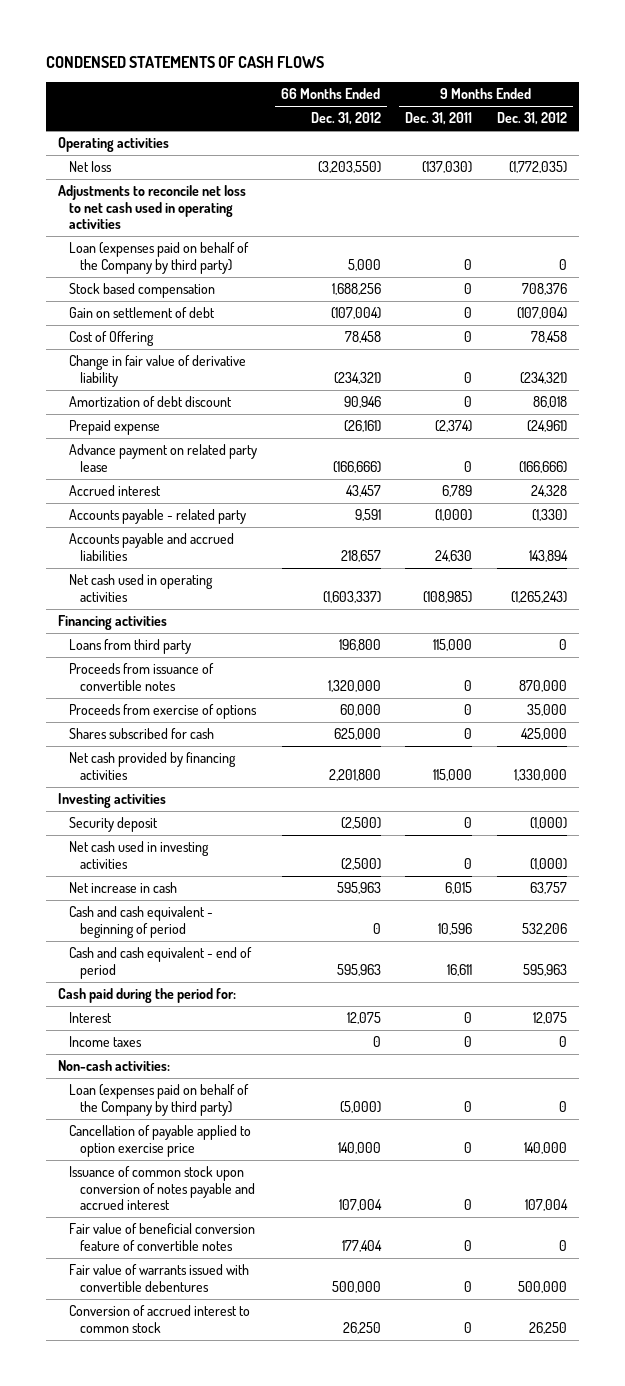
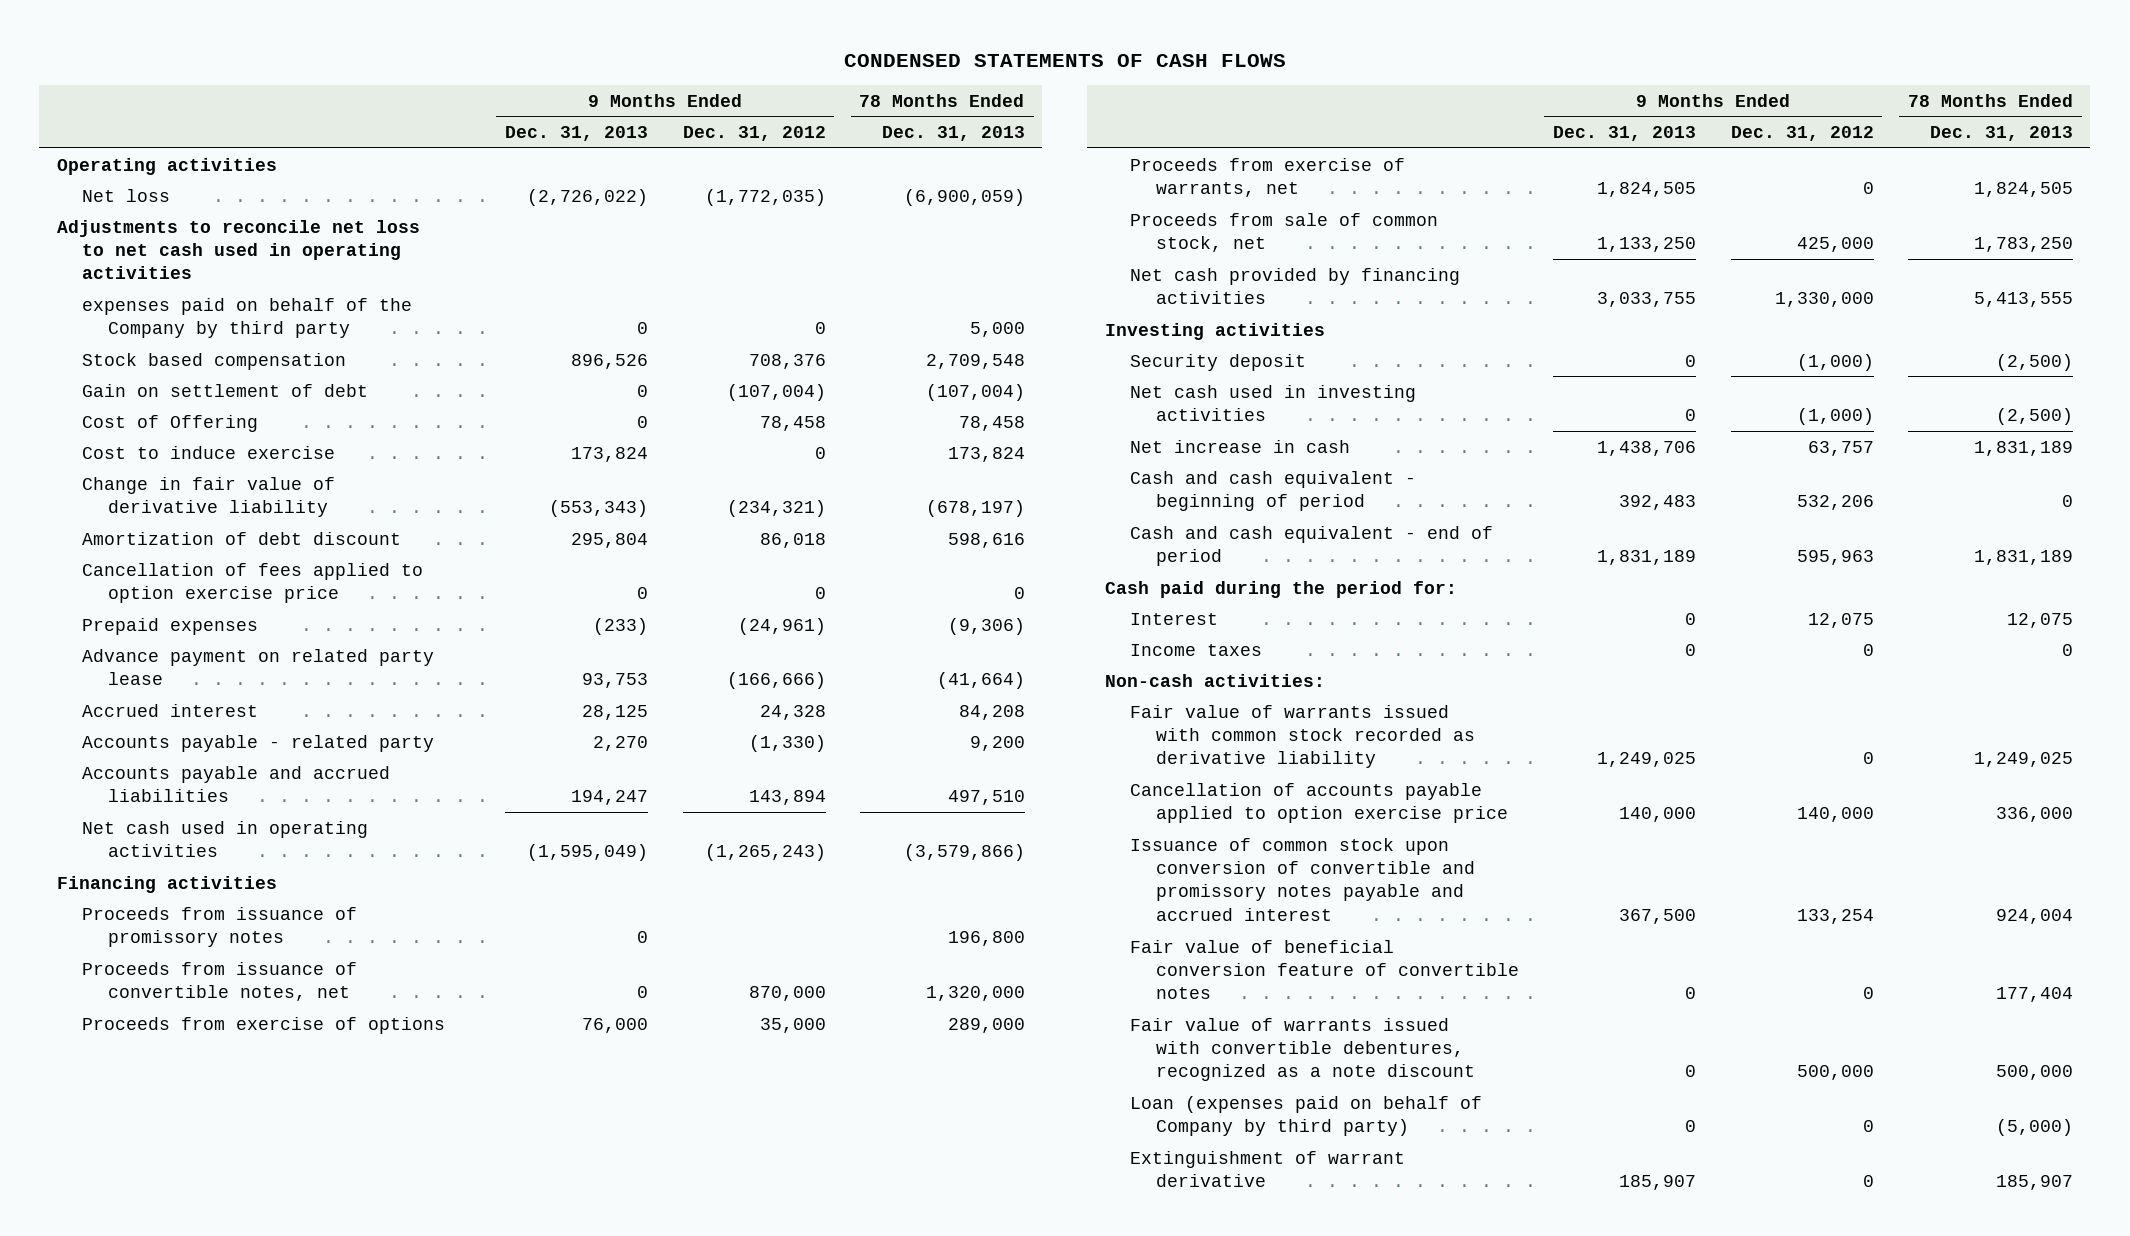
- | 66 Months Ended Dec. 31, 2012 | 9 Months Ended Dec. 31, 2011 | 9 Months Ended Dec. 31, 2012
+ | 9 Months Ended Dec. 31, 2013 | 9 Months Ended Dec. 31, 2012 | 78 Months Ended Dec. 31, 2013
- Loan (expenses paid on behalf of the Company by third party) | 5,000 | 0 | 0
+ expenses paid on behalf of the Company by third party | 0 | 0 | 5,000
+ Cost to induce exercise | 173,824 | 0 | 173,824
- Prepaid expense | (26,161) | (2,374) | (24,961)
+ Cancellation of fees applied to option exercise price | 0 | 0 | 0
+ Prepaid expenses | (233) | (24,961) | (9,306)
- Loans from third party | 196,800 | 115,000 | 0
- Proceeds from issuance of convertible notes | 1,320,000 | 0 | 870,000
+ Proceeds from issuance of promissory notes | 0 | | 196,800
+ Proceeds from issuance of convertible notes, net | 0 | 870,000 | 1,320,000
- Shares subscribed for cash | 625,000 | 0 | 425,000
+ Proceeds from exercise of warrants, net | 1,824,505 | 0 | 1,824,505
+ Proceeds from sale of common stock, net | 1,133,250 | 425,000 | 1,783,250
- Loan (expenses paid on behalf of the Company by third party) | (5,000) | 0 | 0
- Cancellation of payable applied to option exercise price | 140,000 | 0 | 140,000
- Issuance of common stock upon conversion of notes payable and accrued interest | 107,004 | 0 | 107,004
+ Fair value of warrants issued with common stock recorded as derivative liability | 1,249,025 | 0 | 1,249,025
+ Cancellation of accounts payable applied to option exercise price | 140,000 | 140,000 | 336,000
+ Issuance of common stock upon conversion of convertible and promissory notes payable and accrued interest | 367,500 | 133,254 | 924,004
- Fair value of warrants issued with convertible debentures | 500,000 | 0 | 500,000
- Conversion of accrued interest to common stock | 26,250 | 0 | 26,250
+ Fair value of warrants issued with convertible debentures, recognized as a note discount | 0 | 500,000 | 500,000
+ Loan (expenses paid on behalf of Company by third party) | 0 | 0 | (5,000)
+ Extinguishment of warrant derivative | 185,907 | 0 | 185,907

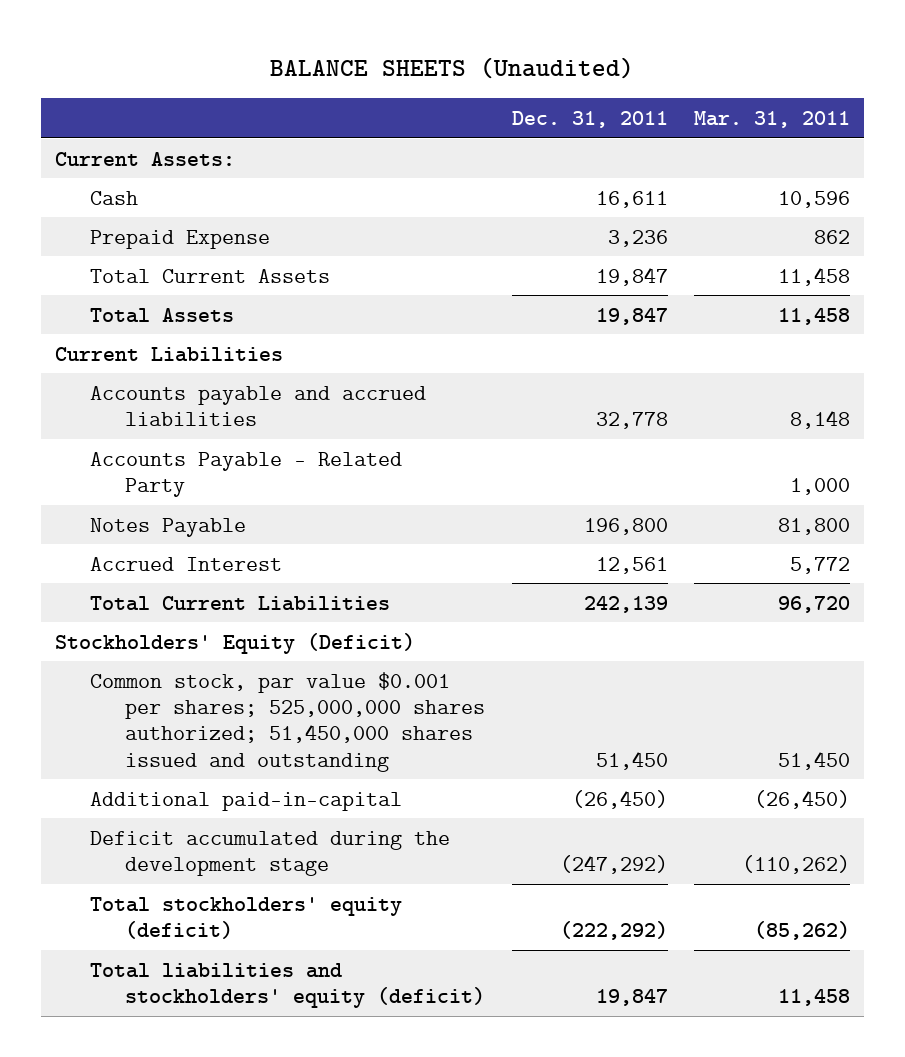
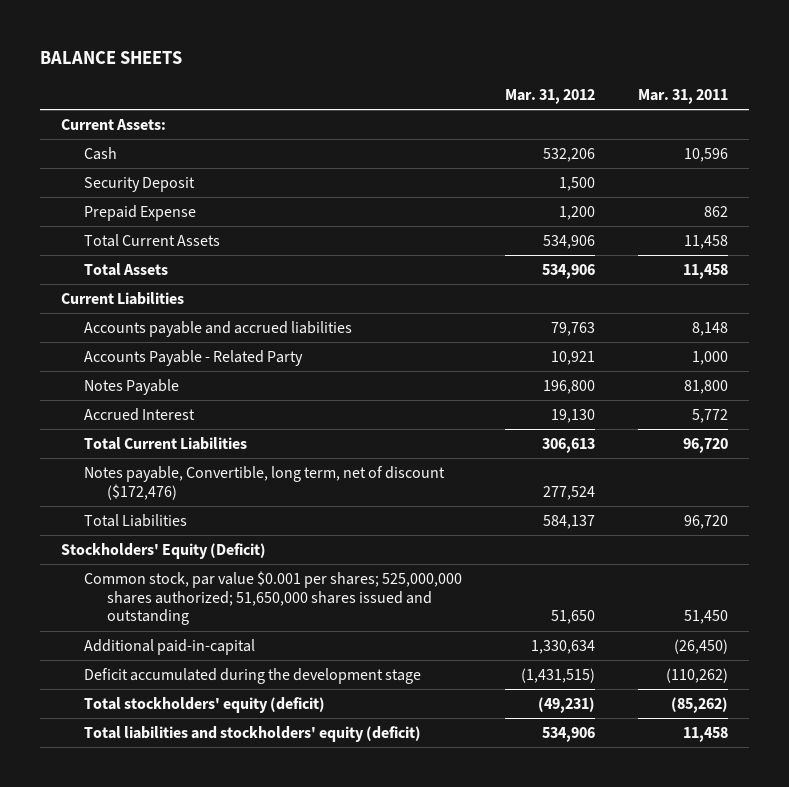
- BALANCE SHEETS (Unaudited)
+ BALANCE SHEETS
- | Dec. 31, 2011 | Mar. 31, 2011
+ | Mar. 31, 2012 | Mar. 31, 2011
+ Security Deposit | 1,500 |
+ Notes payable, Convertible, long term, net of discount ($172,476) | 277,524 |
+ Total Liabilities | 584,137 | 96,720
- Common stock, par value $0.001 per shares; 525,000,000 shares authorized; 51,450,000 shares issued and outstanding | 51,450 | 51,450
+ Common stock, par value $0.001 per shares; 525,000,000 shares authorized; 51,650,000 shares issued and outstanding | 51,650 | 51,450

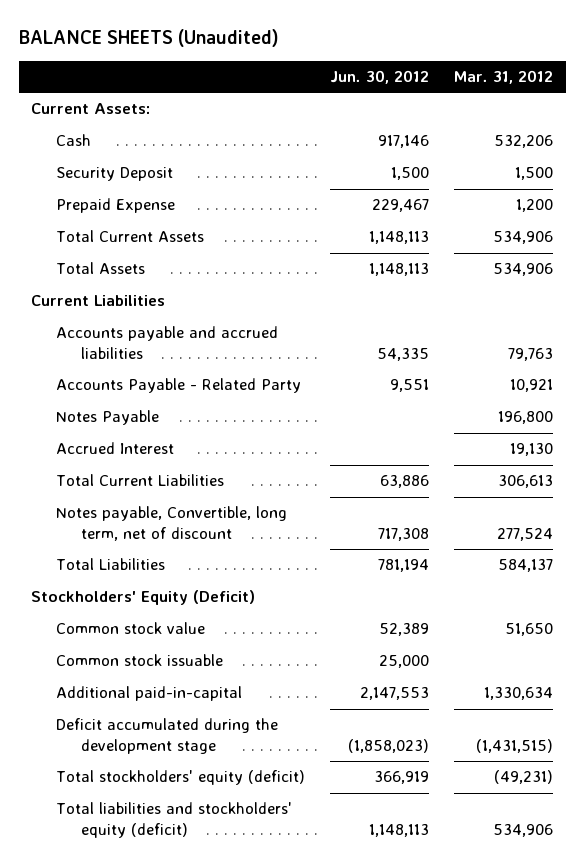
- BALANCE SHEETS
+ BALANCE SHEETS (Unaudited)
- | Mar. 31, 2012 | Mar. 31, 2011
+ | Jun. 30, 2012 | Mar. 31, 2012
- Notes payable, Convertible, long term, net of discount ($172,476) | 277,524 |
+ Notes payable, Convertible, long term, net of discount | 717,308 | 277,524
- Common stock, par value $0.001 per shares; 525,000,000 shares authorized; 51,650,000 shares issued and outstanding | 51,650 | 51,450
+ Common stock value | 52,389 | 51,650
+ Common stock issuable | 25,000 |

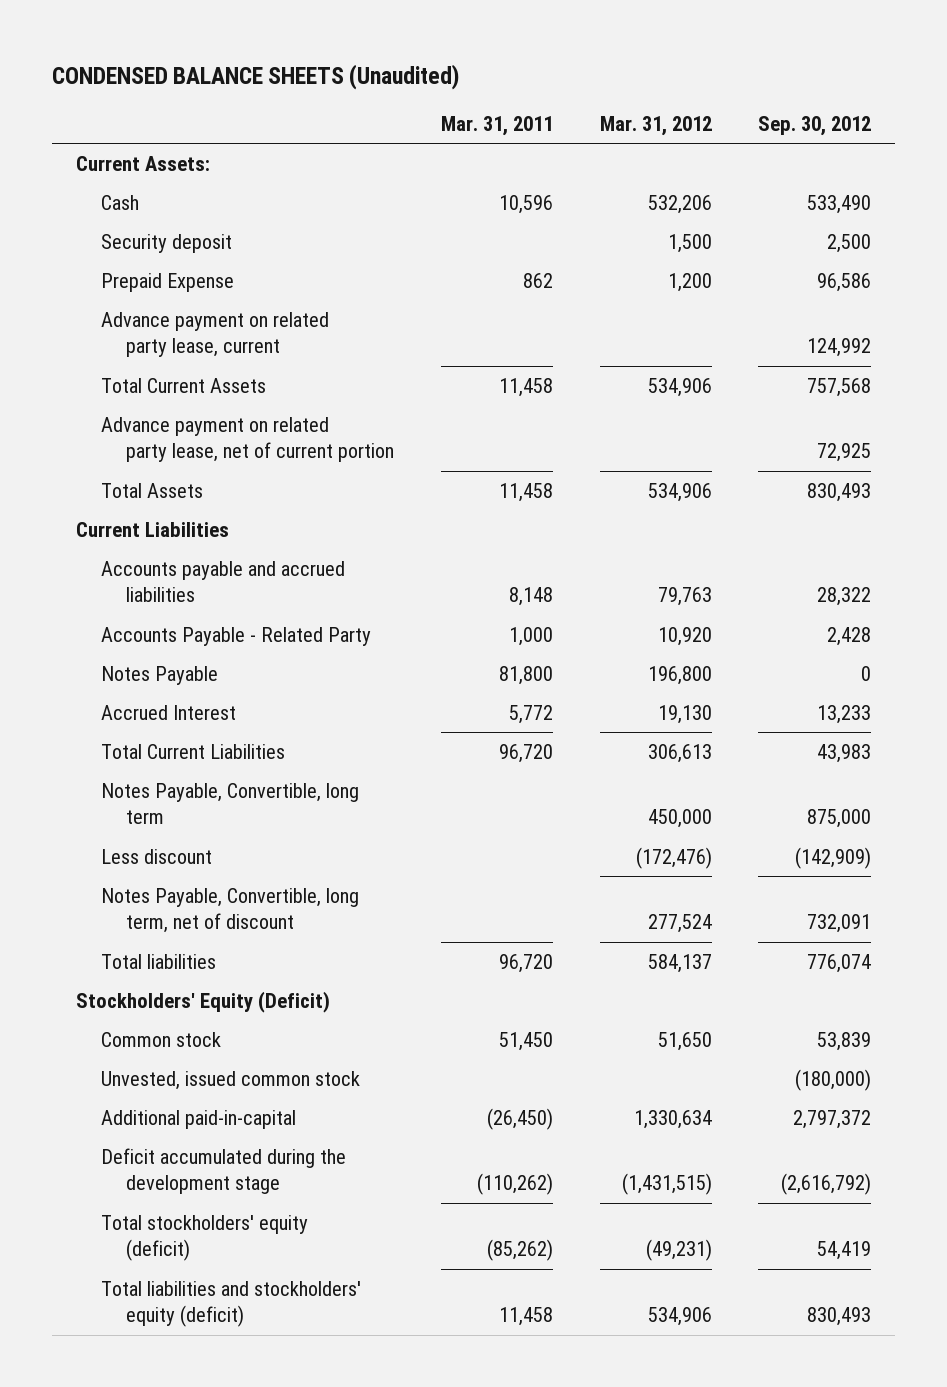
- BALANCE SHEETS (Unaudited)
+ CONDENSED BALANCE SHEETS (Unaudited)
- | Jun. 30, 2012 | Mar. 31, 2012
+ | Mar. 31, 2011 | Mar. 31, 2012 | Sep. 30, 2012
- Security Deposit | 1,500 | 1,500
+ Security deposit | | 1,500 | 2,500
+ Advance payment on related party lease, current | | | 124,992
+ Advance payment on related party lease, net of current portion | | | 72,925
- Accounts Payable - Related Party | 9,551 | 10,921
+ Accounts Payable - Related Party | 1,000 | 10,920 | 2,428
- Notes payable, Convertible, long term, net of discount | 717,308 | 277,524
- Total Liabilities | 781,194 | 584,137
+ Notes Payable, Convertible, long term | | 450,000 | 875,000
+ Less discount | | (172,476) | (142,909)
+ Notes Payable, Convertible, long term, net of discount | | 277,524 | 732,091
+ Total liabilities | 96,720 | 584,137 | 776,074
- Common stock value | 52,389 | 51,650
- Common stock issuable | 25,000 |
+ Common stock | 51,450 | 51,650 | 53,839
+ Unvested, issued common stock | | | (180,000)

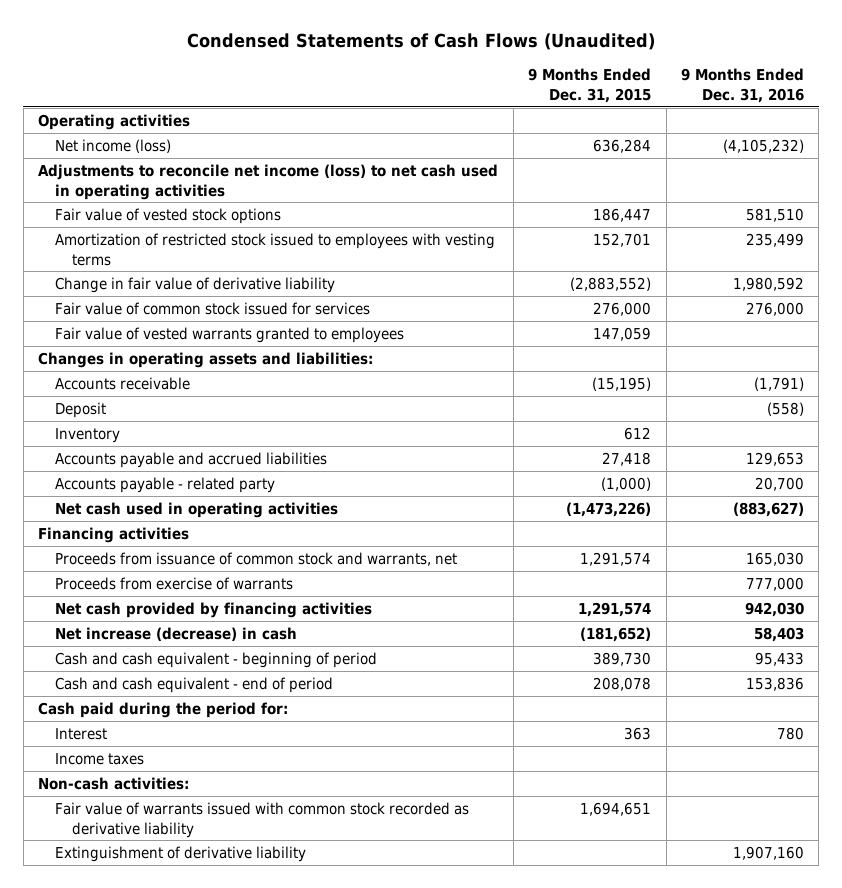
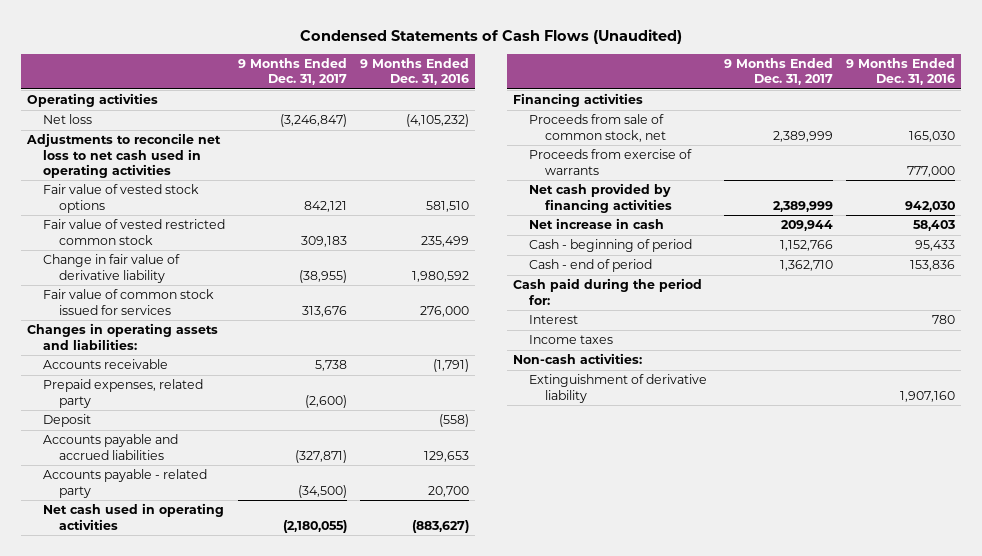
- | 9 Months Ended Dec. 31, 2015 | 9 Months Ended Dec. 31, 2016
+ | 9 Months Ended Dec. 31, 2017 | 9 Months Ended Dec. 31, 2016
- Net income (loss) | 636,284 | (4,105,232)
- Adjustments to reconcile net income (loss) to net cash used in operating activities
+ Net loss | (3,246,847) | (4,105,232)
+ Adjustments to reconcile net loss to net cash used in operating activities
- Amortization of restricted stock issued to employees with vesting terms | 152,701 | 235,499
+ Fair value of vested restricted common stock | 309,183 | 235,499
- Fair value of vested warrants granted to employees | 147,059 |
+ Prepaid expenses, related party | (2,600) |
- Inventory | 612 |
- Proceeds from issuance of common stock and warrants, net | 1,291,574 | 165,030
+ Proceeds from sale of common stock, net | 2,389,999 | 165,030
- Net increase (decrease) in cash | (181,652) | 58,403
- Cash and cash equivalent - beginning of period | 389,730 | 95,433
- Cash and cash equivalent - end of period | 208,078 | 153,836
+ Net increase in cash | 209,944 | 58,403
+ Cash - beginning of period | 1,152,766 | 95,433
+ Cash - end of period | 1,362,710 | 153,836
- Fair value of warrants issued with common stock recorded as derivative liability | 1,694,651 |

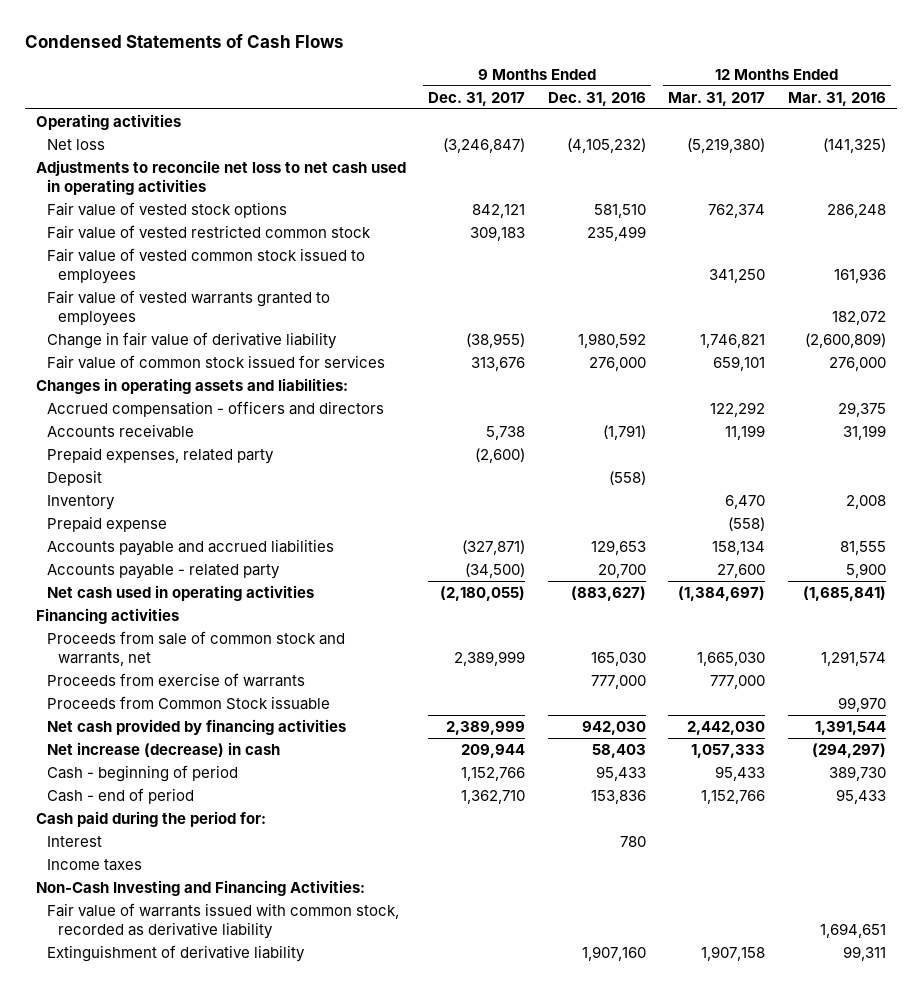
- Condensed Statements of Cash Flows (Unaudited)
+ Condensed Statements of Cash Flows
- | 9 Months Ended Dec. 31, 2017 | 9 Months Ended Dec. 31, 2016
+ | 9 Months Ended Dec. 31, 2017 | 9 Months Ended Dec. 31, 2016 | 12 Months Ended Mar. 31, 2017 | 12 Months Ended Mar. 31, 2016
+ Fair value of vested common stock issued to employees | | | 341,250 | 161,936
+ Fair value of vested warrants granted to employees | | | | 182,072
+ Accrued compensation - officers and directors | | | 122,292 | 29,375
+ Inventory | | | 6,470 | 2,008
+ Prepaid expense | | | (558) |
- Proceeds from sale of common stock, net | 2,389,999 | 165,030
+ Proceeds from sale of common stock and warrants, net | 2,389,999 | 165,030 | 1,665,030 | 1,291,574
+ Proceeds from Common Stock issuable | | | | 99,970
- Net increase in cash | 209,944 | 58,403
+ Net increase (decrease) in cash | 209,944 | 58,403 | 1,057,333 | (294,297)
- Non-cash activities:
+ Non-Cash Investing and Financing Activities:
+ Fair value of warrants issued with common stock, recorded as derivative liability | | | | 1,694,651

